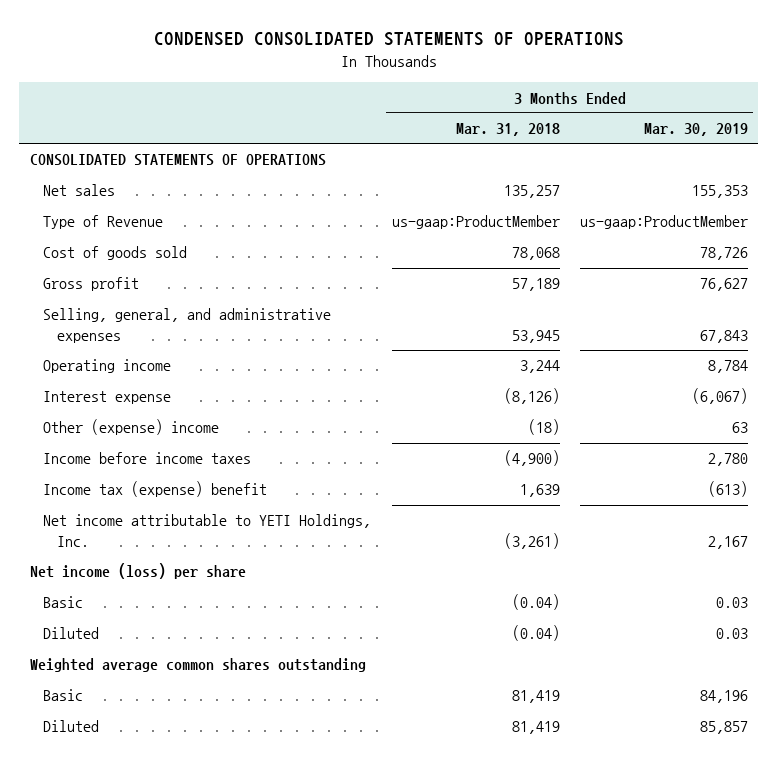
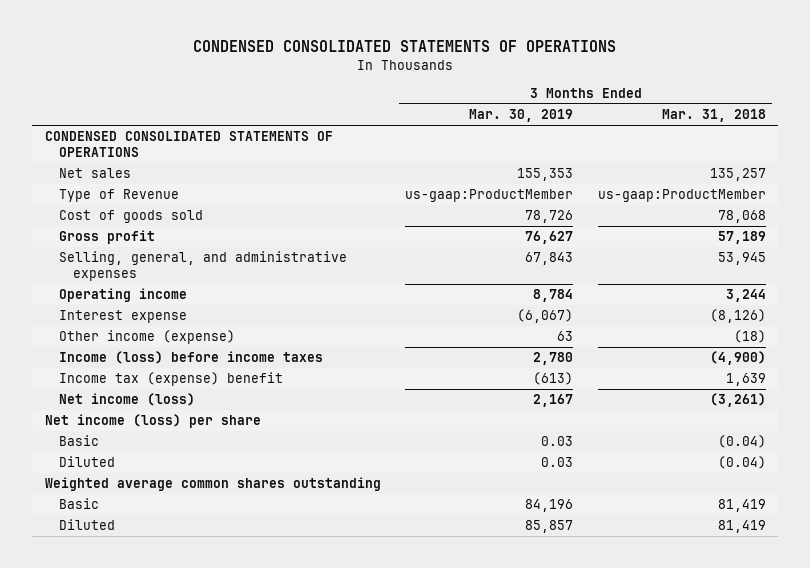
- | 3 Months Ended Mar. 31, 2018 | 3 Months Ended Mar. 30, 2019
+ | 3 Months Ended Mar. 30, 2019 | 3 Months Ended Mar. 31, 2018
- CONSOLIDATED STATEMENTS OF OPERATIONS
+ CONDENSED CONSOLIDATED STATEMENTS OF OPERATIONS
- Other (expense) income | (18) | 63
- Income before income taxes | (4,900) | 2,780
+ Other income (expense) | 63 | (18)
+ Income (loss) before income taxes | 2,780 | (4,900)
- Net income attributable to YETI Holdings, Inc. | (3,261) | 2,167
+ Net income (loss) | 2,167 | (3,261)

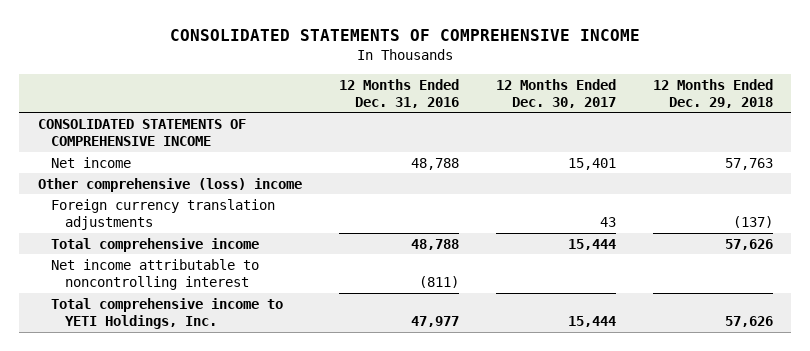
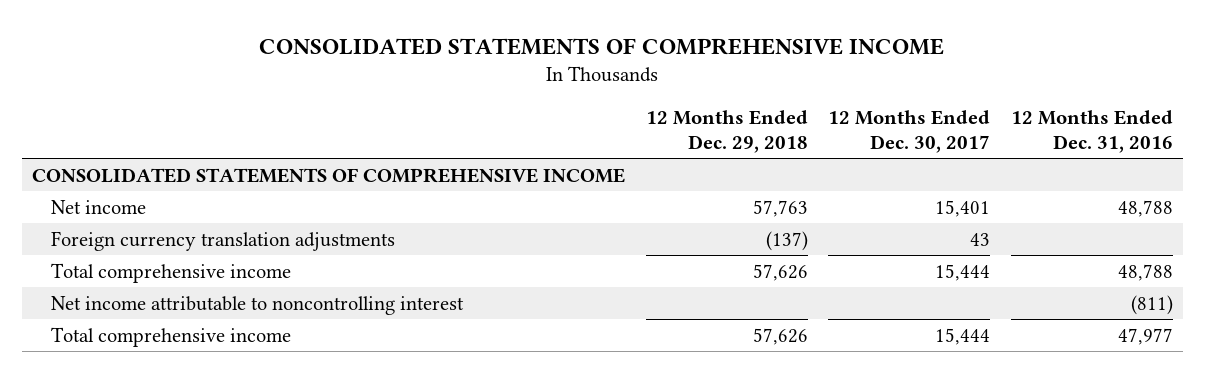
- | 12 Months Ended Dec. 31, 2016 | 12 Months Ended Dec. 30, 2017 | 12 Months Ended Dec. 29, 2018
+ | 12 Months Ended Dec. 29, 2018 | 12 Months Ended Dec. 30, 2017 | 12 Months Ended Dec. 31, 2016
- Other comprehensive (loss) income
- Total comprehensive income to YETI Holdings, Inc. | 47,977 | 15,444 | 57,626
+ Total comprehensive income | 57,626 | 15,444 | 47,977

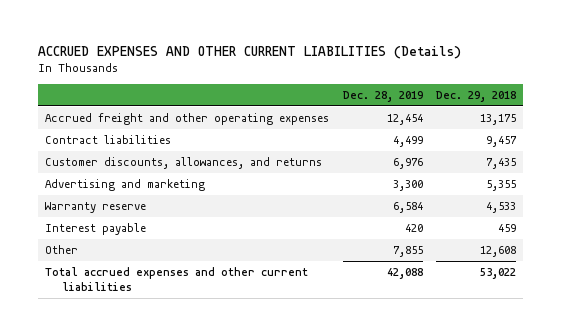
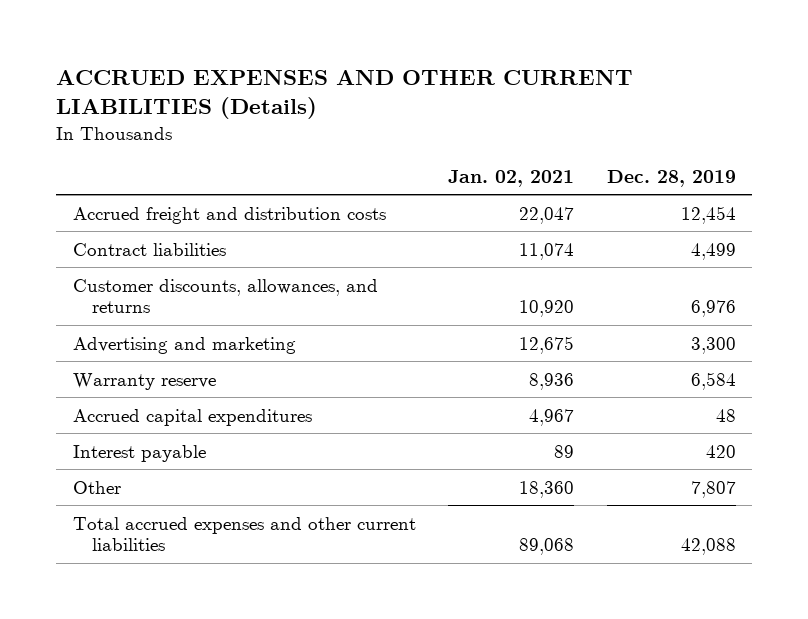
- | Dec. 28, 2019 | Dec. 29, 2018
+ | Jan. 02, 2021 | Dec. 28, 2019
- Accrued freight and other operating expenses | 12,454 | 13,175
+ Accrued freight and distribution costs | 22,047 | 12,454
+ Accrued capital expenditures | 4,967 | 48
- Other | 7,855 | 12,608
+ Other | 18,360 | 7,807

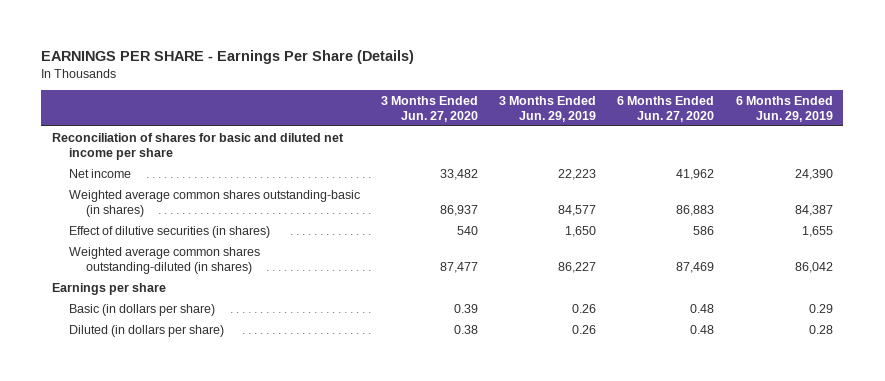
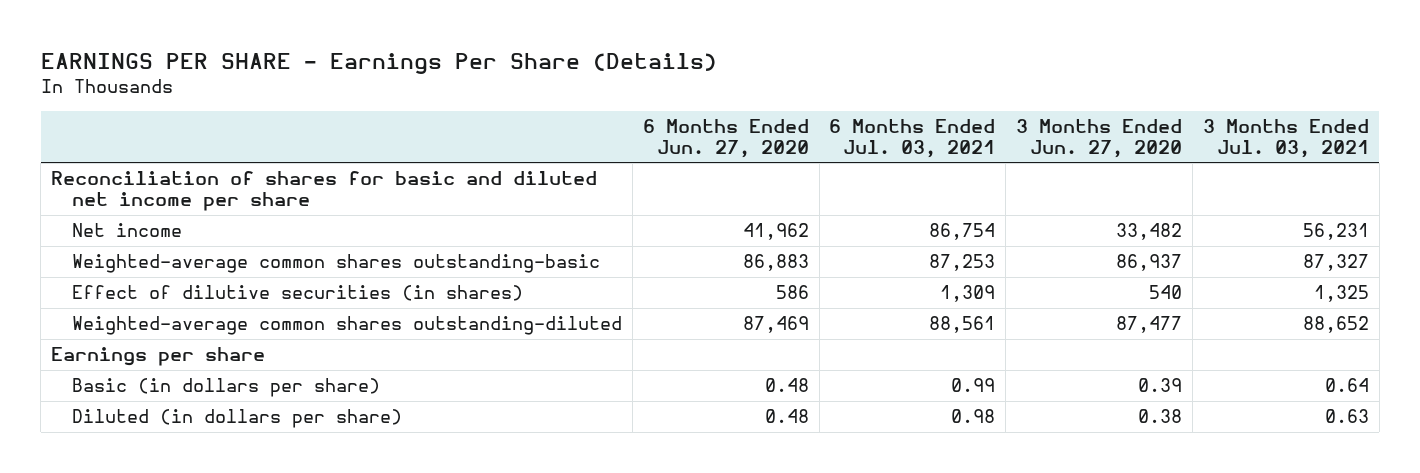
- | 3 Months Ended Jun. 27, 2020 | 3 Months Ended Jun. 29, 2019 | 6 Months Ended Jun. 27, 2020 | 6 Months Ended Jun. 29, 2019
+ | 6 Months Ended Jun. 27, 2020 | 6 Months Ended Jul. 03, 2021 | 3 Months Ended Jun. 27, 2020 | 3 Months Ended Jul. 03, 2021
- Weighted average common shares outstanding-basic (in shares) | 86,937 | 84,577 | 86,883 | 84,387
+ Weighted-average common shares outstanding-basic | 86,883 | 87,253 | 86,937 | 87,327
- Weighted average common shares outstanding-diluted (in shares) | 87,477 | 86,227 | 87,469 | 86,042
+ Weighted-average common shares outstanding-diluted | 87,469 | 88,561 | 87,477 | 88,652

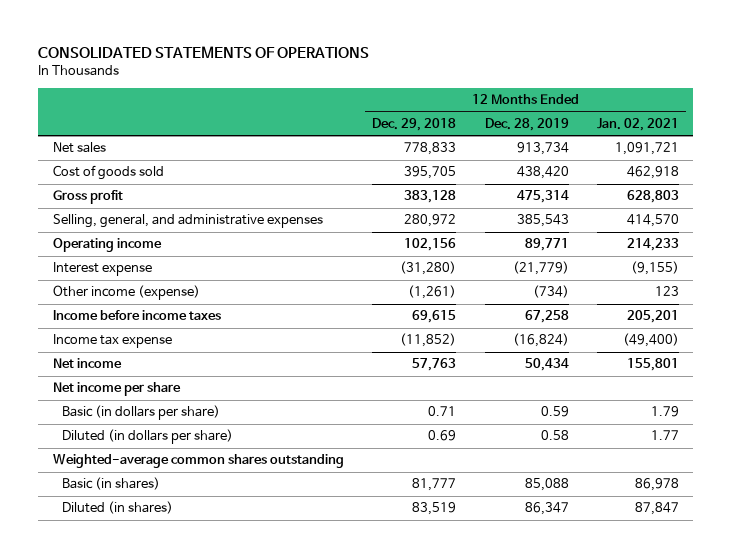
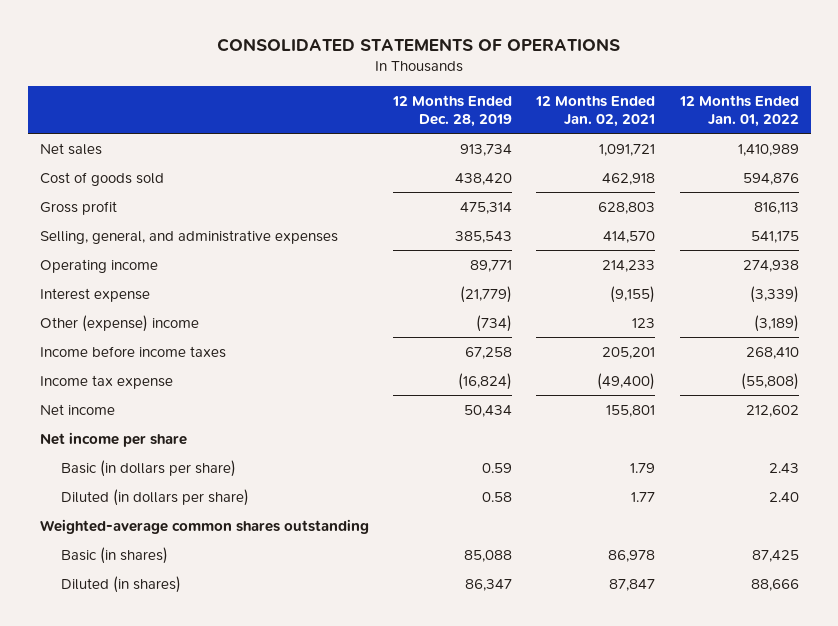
- | 12 Months Ended Dec. 29, 2018 | 12 Months Ended Dec. 28, 2019 | 12 Months Ended Jan. 02, 2021
+ | 12 Months Ended Dec. 28, 2019 | 12 Months Ended Jan. 02, 2021 | 12 Months Ended Jan. 01, 2022
- Other income (expense) | (1,261) | (734) | 123
+ Other (expense) income | (734) | 123 | (3,189)

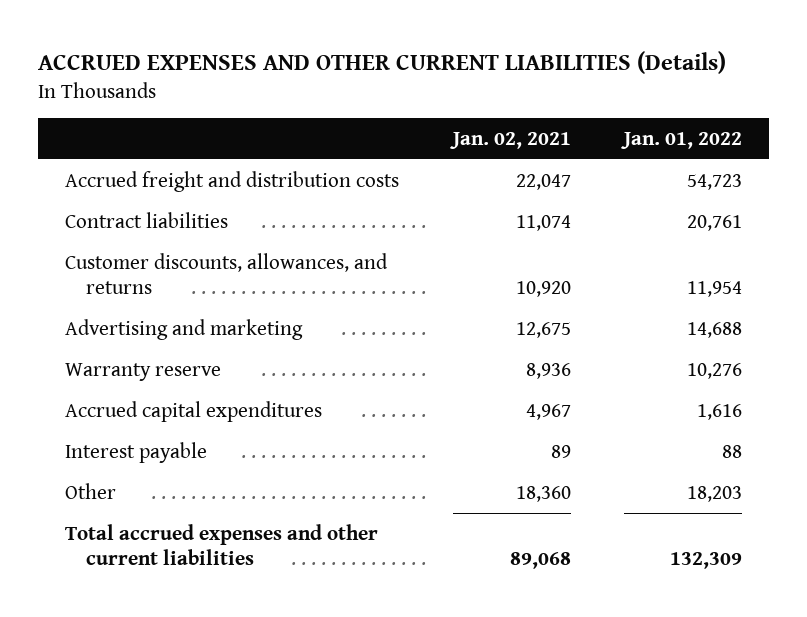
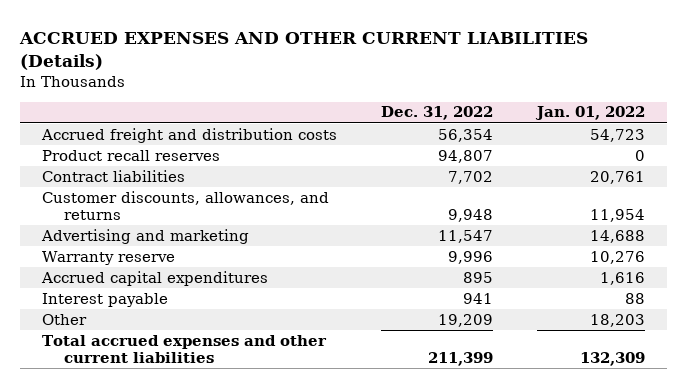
- | Jan. 02, 2021 | Jan. 01, 2022
+ | Dec. 31, 2022 | Jan. 01, 2022
+ Product recall reserves | 94,807 | 0

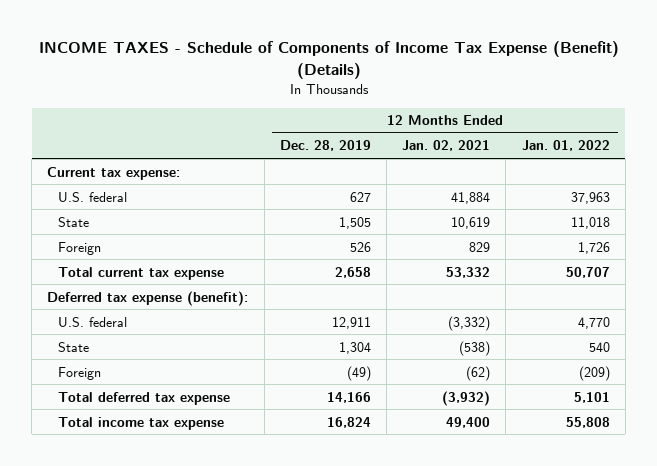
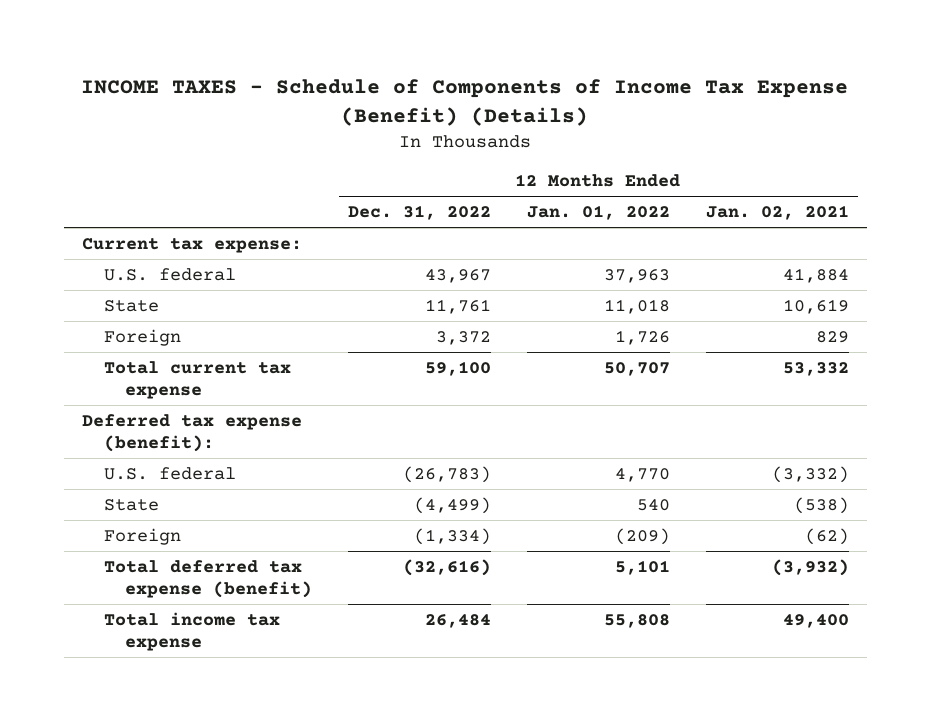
- | 12 Months Ended Dec. 28, 2019 | 12 Months Ended Jan. 02, 2021 | 12 Months Ended Jan. 01, 2022
+ | 12 Months Ended Dec. 31, 2022 | 12 Months Ended Jan. 01, 2022 | 12 Months Ended Jan. 02, 2021
- Total deferred tax expense | 14,166 | (3,932) | 5,101
+ Total deferred tax expense (benefit) | (32,616) | 5,101 | (3,932)

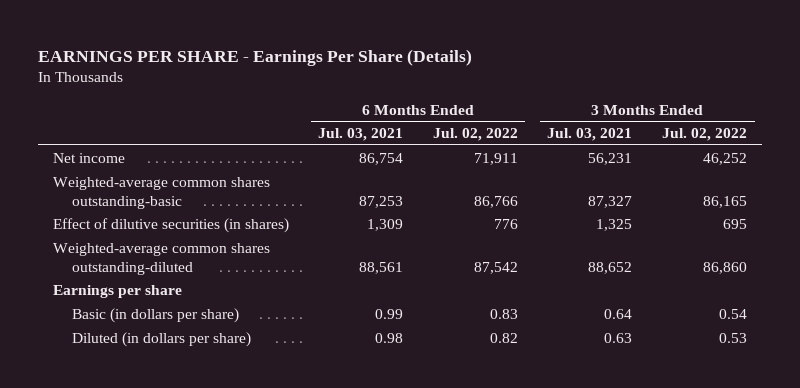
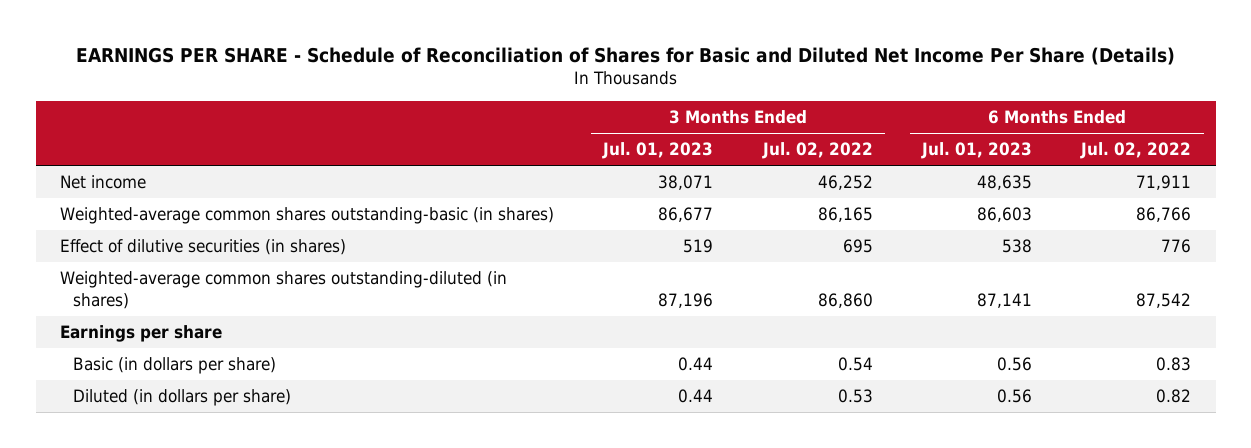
- EARNINGS PER SHARE - Earnings Per Share (Details)
+ EARNINGS PER SHARE - Schedule of Reconciliation of Shares for Basic and Diluted Net Income Per Share (Details)
- | 6 Months Ended Jul. 03, 2021 | 6 Months Ended Jul. 02, 2022 | 3 Months Ended Jul. 03, 2021 | 3 Months Ended Jul. 02, 2022
+ | 3 Months Ended Jul. 01, 2023 | 3 Months Ended Jul. 02, 2022 | 6 Months Ended Jul. 01, 2023 | 6 Months Ended Jul. 02, 2022
- Weighted-average common shares outstanding-basic | 87,253 | 86,766 | 87,327 | 86,165
+ Weighted-average common shares outstanding-basic (in shares) | 86,677 | 86,165 | 86,603 | 86,766
- Weighted-average common shares outstanding-diluted | 88,561 | 87,542 | 88,652 | 86,860
+ Weighted-average common shares outstanding-diluted (in shares) | 87,196 | 86,860 | 87,141 | 87,542

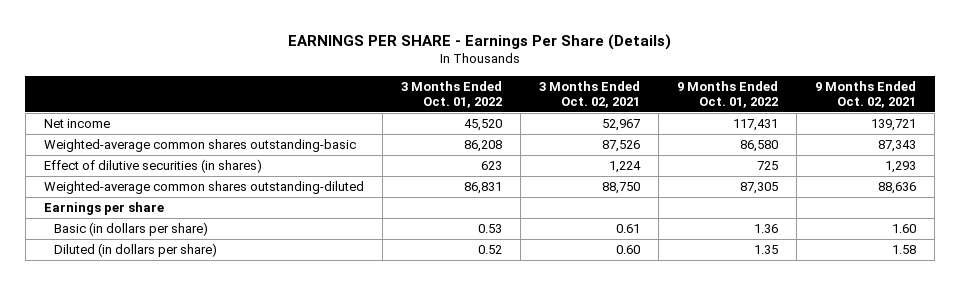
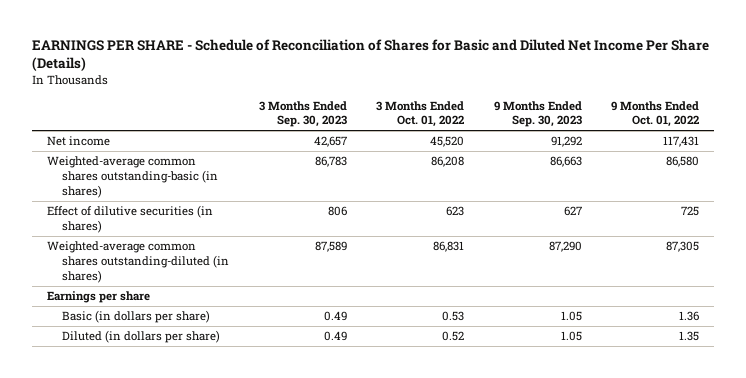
- EARNINGS PER SHARE - Earnings Per Share (Details)
+ EARNINGS PER SHARE - Schedule of Reconciliation of Shares for Basic and Diluted Net Income Per Share (Details)
- | 3 Months Ended Oct. 01, 2022 | 3 Months Ended Oct. 02, 2021 | 9 Months Ended Oct. 01, 2022 | 9 Months Ended Oct. 02, 2021
+ | 3 Months Ended Sep. 30, 2023 | 3 Months Ended Oct. 01, 2022 | 9 Months Ended Sep. 30, 2023 | 9 Months Ended Oct. 01, 2022
- Weighted-average common shares outstanding-basic | 86,208 | 87,526 | 86,580 | 87,343
+ Weighted-average common shares outstanding-basic (in shares) | 86,783 | 86,208 | 86,663 | 86,580
- Weighted-average common shares outstanding-diluted | 86,831 | 88,750 | 87,305 | 88,636
+ Weighted-average common shares outstanding-diluted (in shares) | 87,589 | 86,831 | 87,290 | 87,305

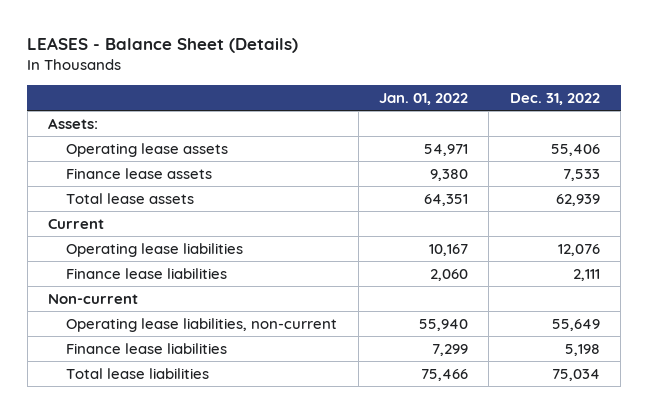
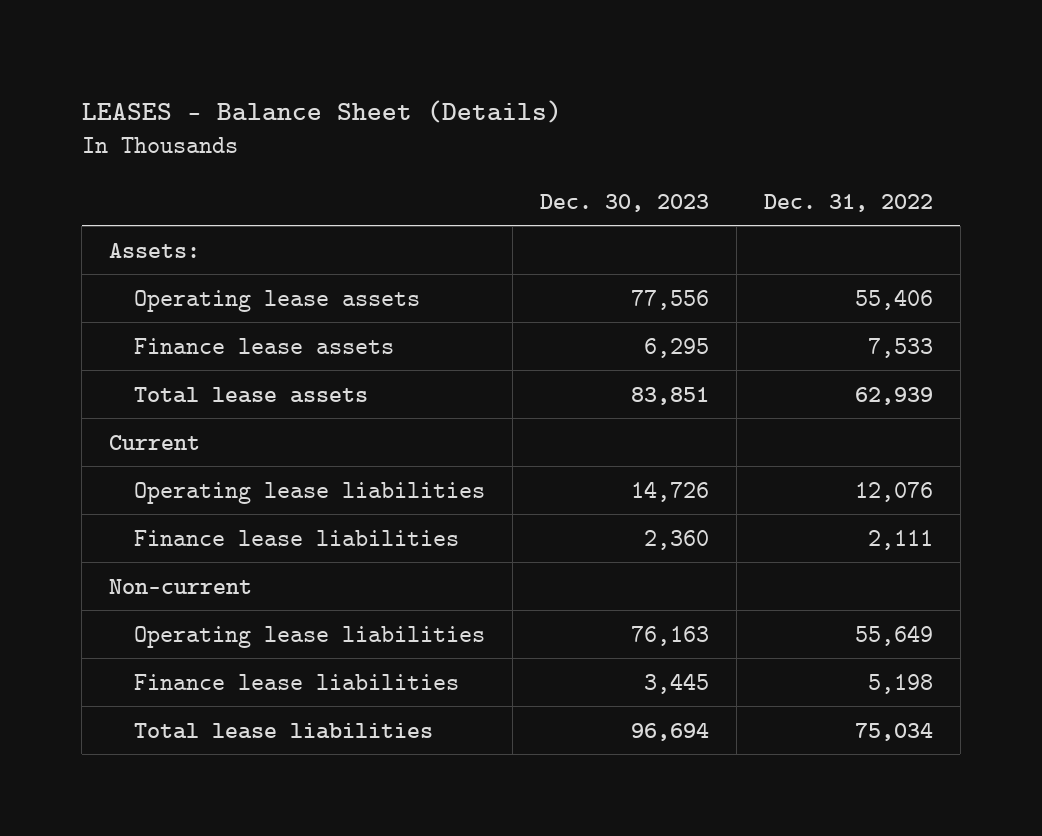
- | Jan. 01, 2022 | Dec. 31, 2022
+ | Dec. 30, 2023 | Dec. 31, 2022
- Operating lease liabilities, non-current | 55,940 | 55,649
+ Operating lease liabilities | 76,163 | 55,649

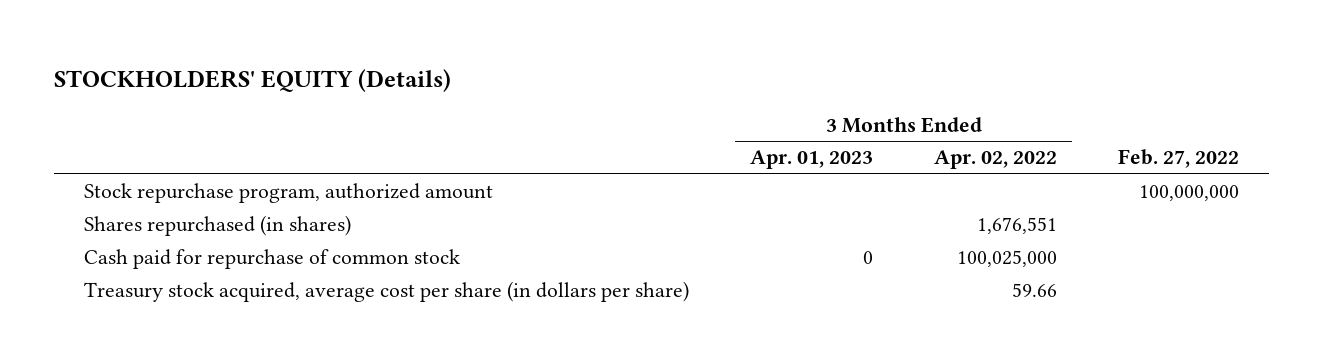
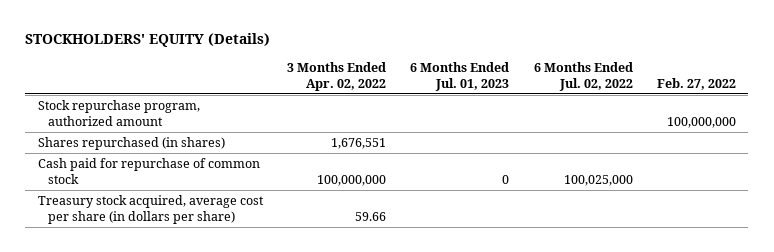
- | 3 Months Ended Apr. 01, 2023 | 3 Months Ended Apr. 02, 2022 | Feb. 27, 2022
+ | 3 Months Ended Apr. 02, 2022 | 6 Months Ended Jul. 01, 2023 | 6 Months Ended Jul. 02, 2022 | Feb. 27, 2022
- Cash paid for repurchase of common stock | 0 | 100,025,000 |
+ Cash paid for repurchase of common stock | 100,000,000 | 0 | 100,025,000 |

